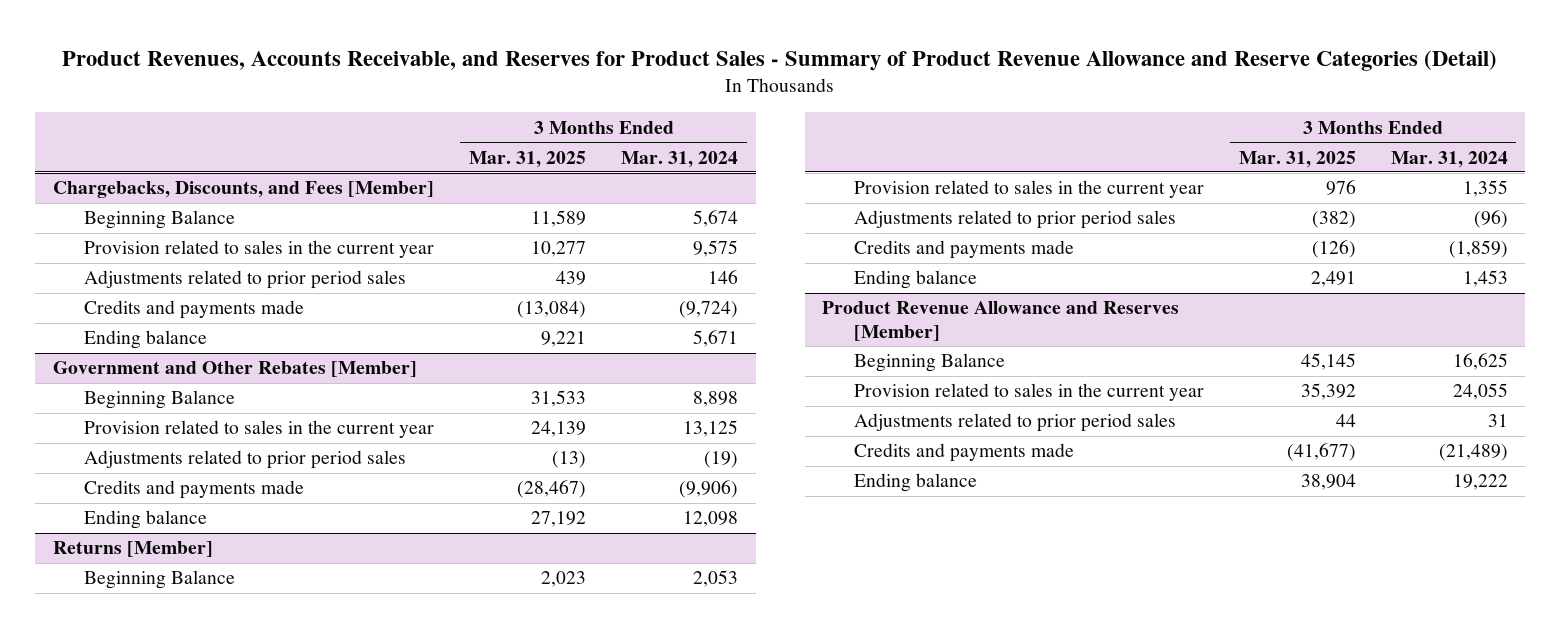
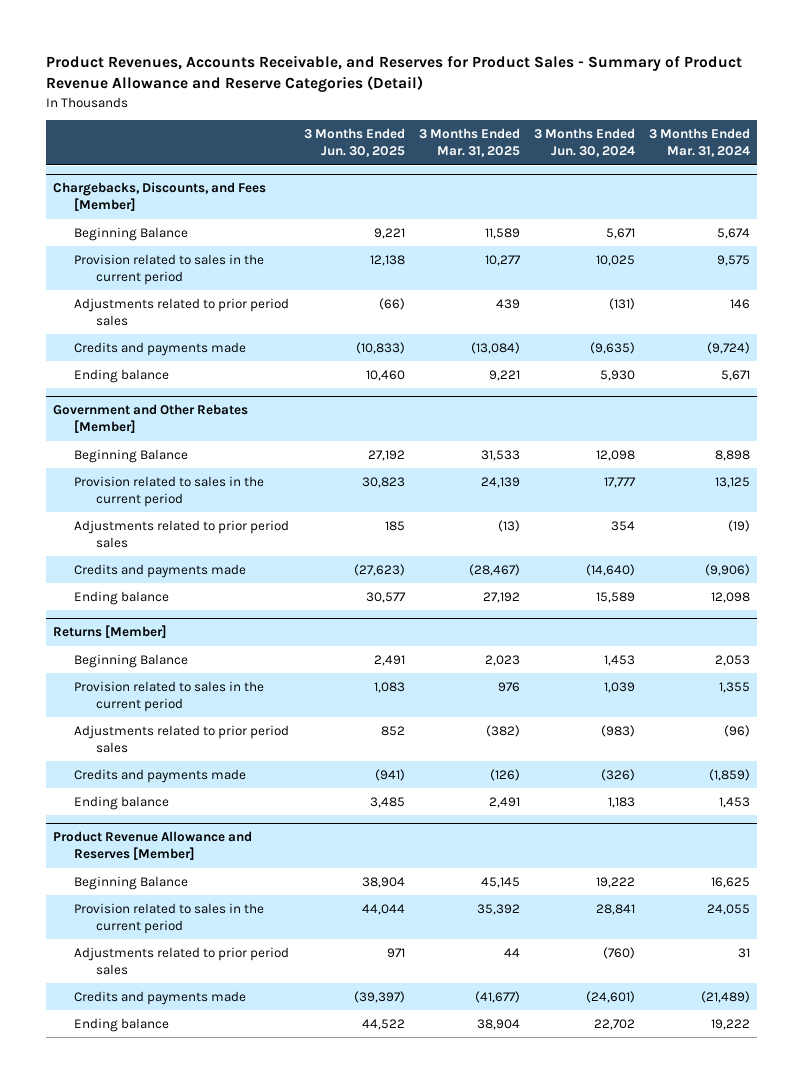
- | 3 Months Ended Mar. 31, 2025 | 3 Months Ended Mar. 31, 2024
+ | 3 Months Ended Jun. 30, 2025 | 3 Months Ended Mar. 31, 2025 | 3 Months Ended Jun. 30, 2024 | 3 Months Ended Mar. 31, 2024
@ Chargebacks, Discounts, and Fees [Member]
- Provision related to sales in the current year | 10,277 | 9,575
+ Provision related to sales in the current period | 12,138 | 10,277 | 10,025 | 9,575
@ Government and Other Rebates [Member]
- Provision related to sales in the current year | 24,139 | 13,125
+ Provision related to sales in the current period | 30,823 | 24,139 | 17,777 | 13,125
@ Returns [Member]
- Provision related to sales in the current year | 976 | 1,355
+ Provision related to sales in the current period | 1,083 | 976 | 1,039 | 1,355
@ Product Revenue Allowance and Reserves [Member]
- Provision related to sales in the current year | 35,392 | 24,055
+ Provision related to sales in the current period | 44,044 | 35,392 | 28,841 | 24,055

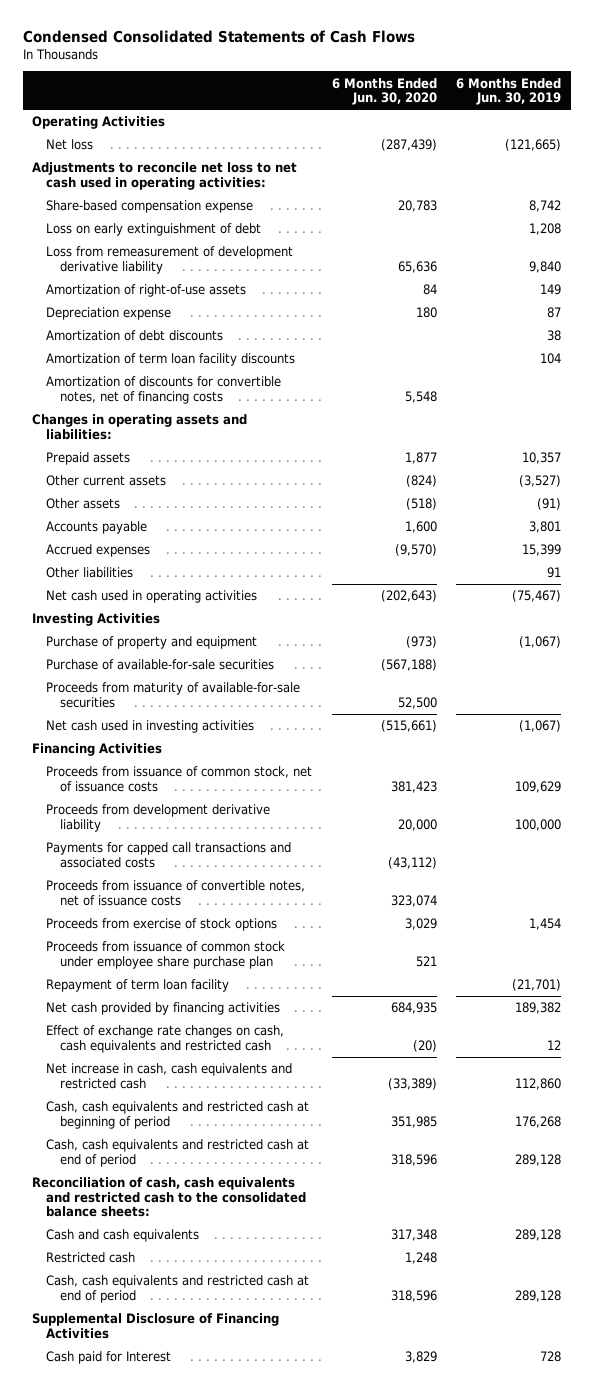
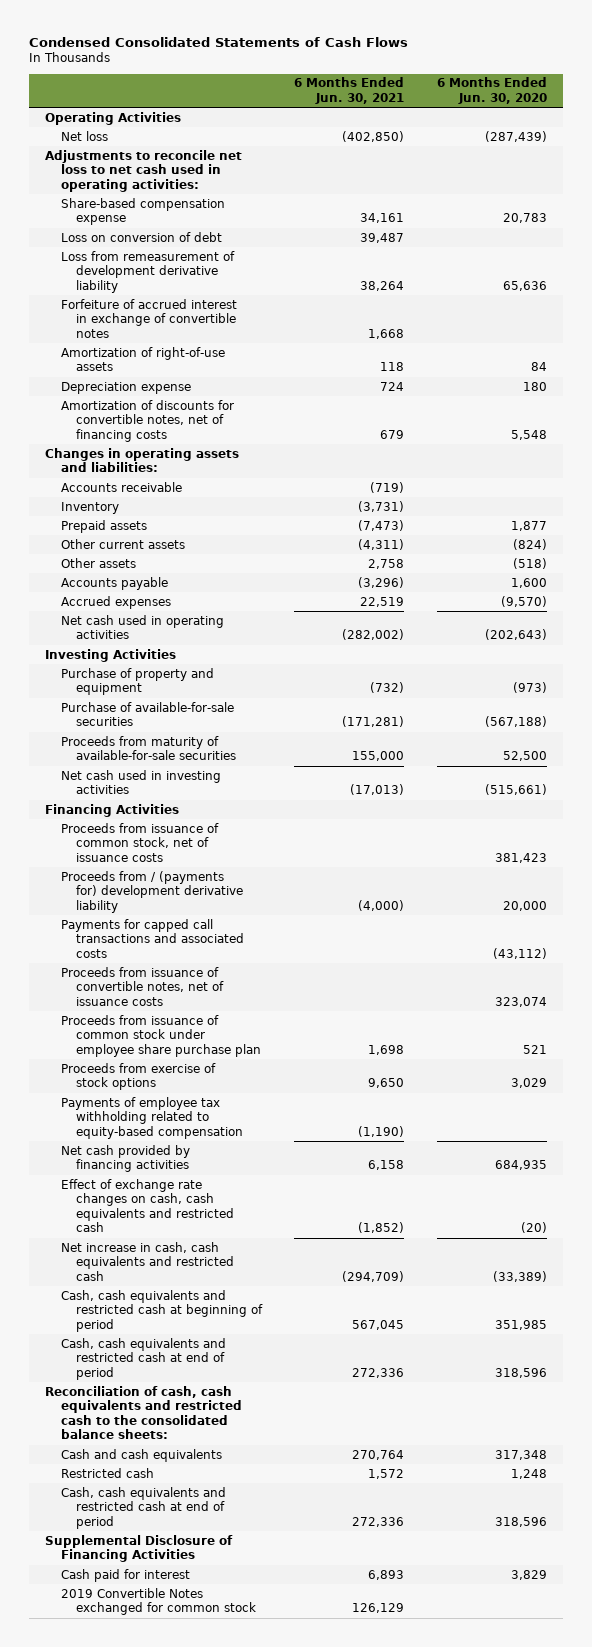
- | 6 Months Ended Jun. 30, 2020 | 6 Months Ended Jun. 30, 2019
+ | 6 Months Ended Jun. 30, 2021 | 6 Months Ended Jun. 30, 2020
- Loss on early extinguishment of debt | | 1,208
+ Loss on conversion of debt | 39,487 |
+ Forfeiture of accrued interest in exchange of convertible notes | 1,668 |
- Amortization of debt discounts | | 38
- Amortization of term loan facility discounts | | 104
+ Accounts receivable | (719) |
+ Inventory | (3,731) |
- Other liabilities | | 91
- Proceeds from development derivative liability | 20,000 | 100,000
+ Proceeds from / (payments for) development derivative liability | (4,000) | 20,000
- Repayment of term loan facility | | (21,701)
moved down: Proceeds from exercise of stock options | 9,650 | 3,029
+ Payments of employee tax withholding related to equity-based compensation | (1,190) |
- Cash paid for Interest | 3,829 | 728
+ Cash paid for interest | 6,893 | 3,829
+ 2019 Convertible Notes exchanged for common stock | 126,129 |

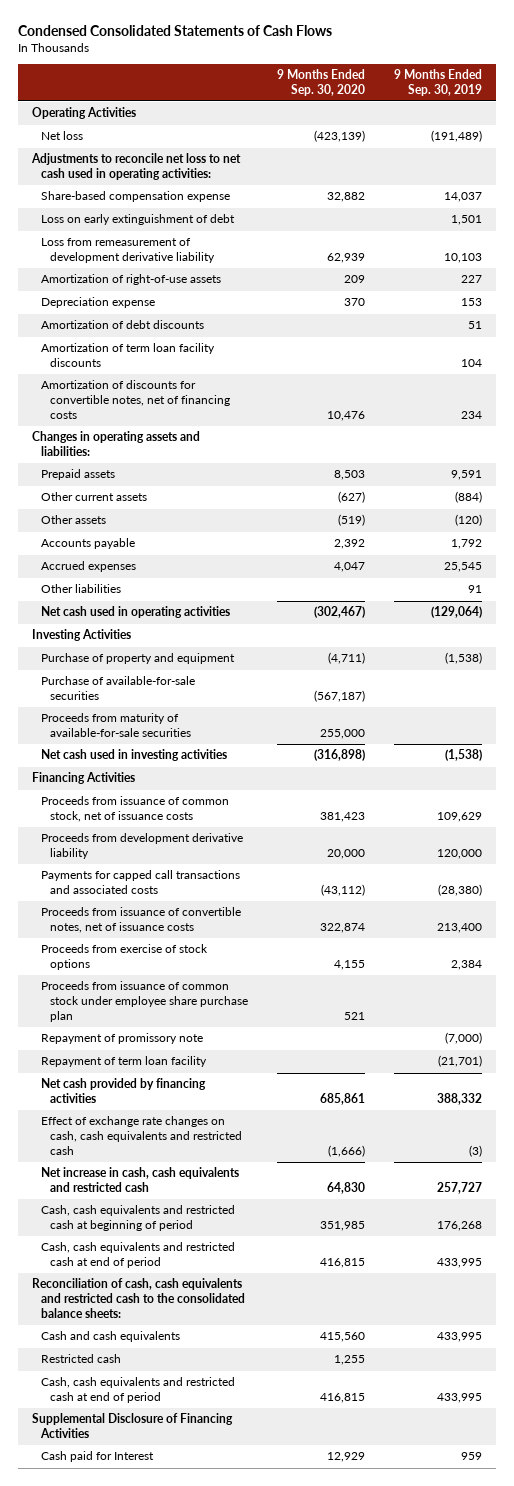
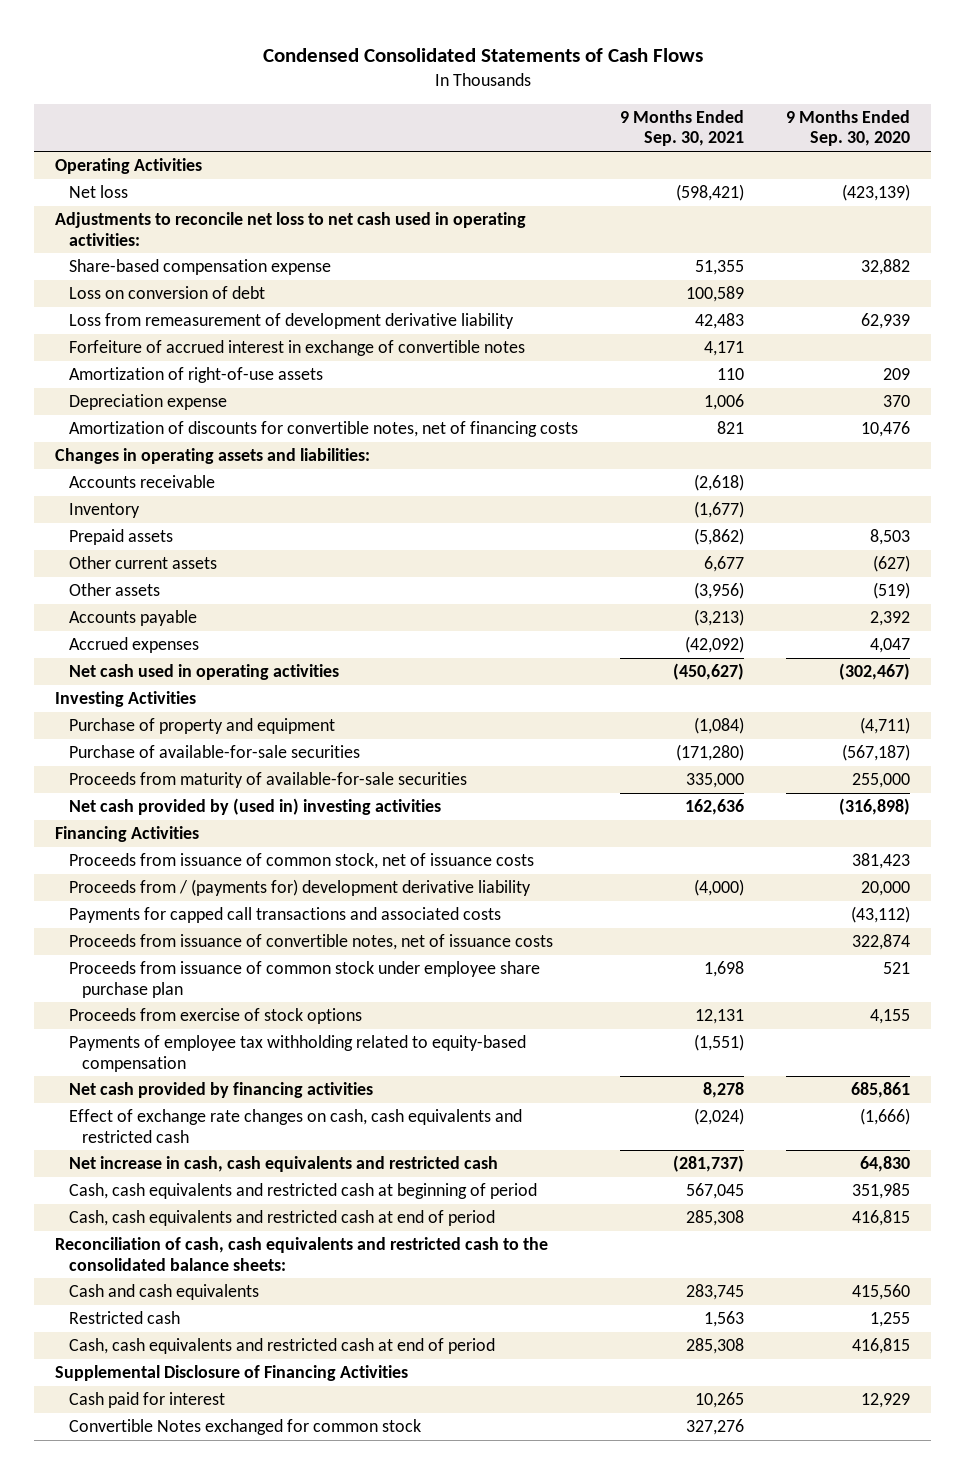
- | 9 Months Ended Sep. 30, 2020 | 9 Months Ended Sep. 30, 2019
+ | 9 Months Ended Sep. 30, 2021 | 9 Months Ended Sep. 30, 2020
- Loss on early extinguishment of debt | | 1,501
+ Loss on conversion of debt | 100,589 |
+ Forfeiture of accrued interest in exchange of convertible notes | 4,171 |
- Amortization of debt discounts | | 51
- Amortization of term loan facility discounts | | 104
+ Accounts receivable | (2,618) |
+ Inventory | (1,677) |
- Other liabilities | | 91
- Net cash used in investing activities | (316,898) | (1,538)
+ Net cash provided by (used in) investing activities | 162,636 | (316,898)
- Proceeds from development derivative liability | 20,000 | 120,000
+ Proceeds from / (payments for) development derivative liability | (4,000) | 20,000
- Repayment of promissory note | | (7,000)
- Repayment of term loan facility | | (21,701)
moved down: Proceeds from exercise of stock options | 12,131 | 4,155
+ Payments of employee tax withholding related to equity-based compensation | (1,551) |
- Cash paid for Interest | 12,929 | 959
+ Cash paid for interest | 10,265 | 12,929
+ Convertible Notes exchanged for common stock | 327,276 |

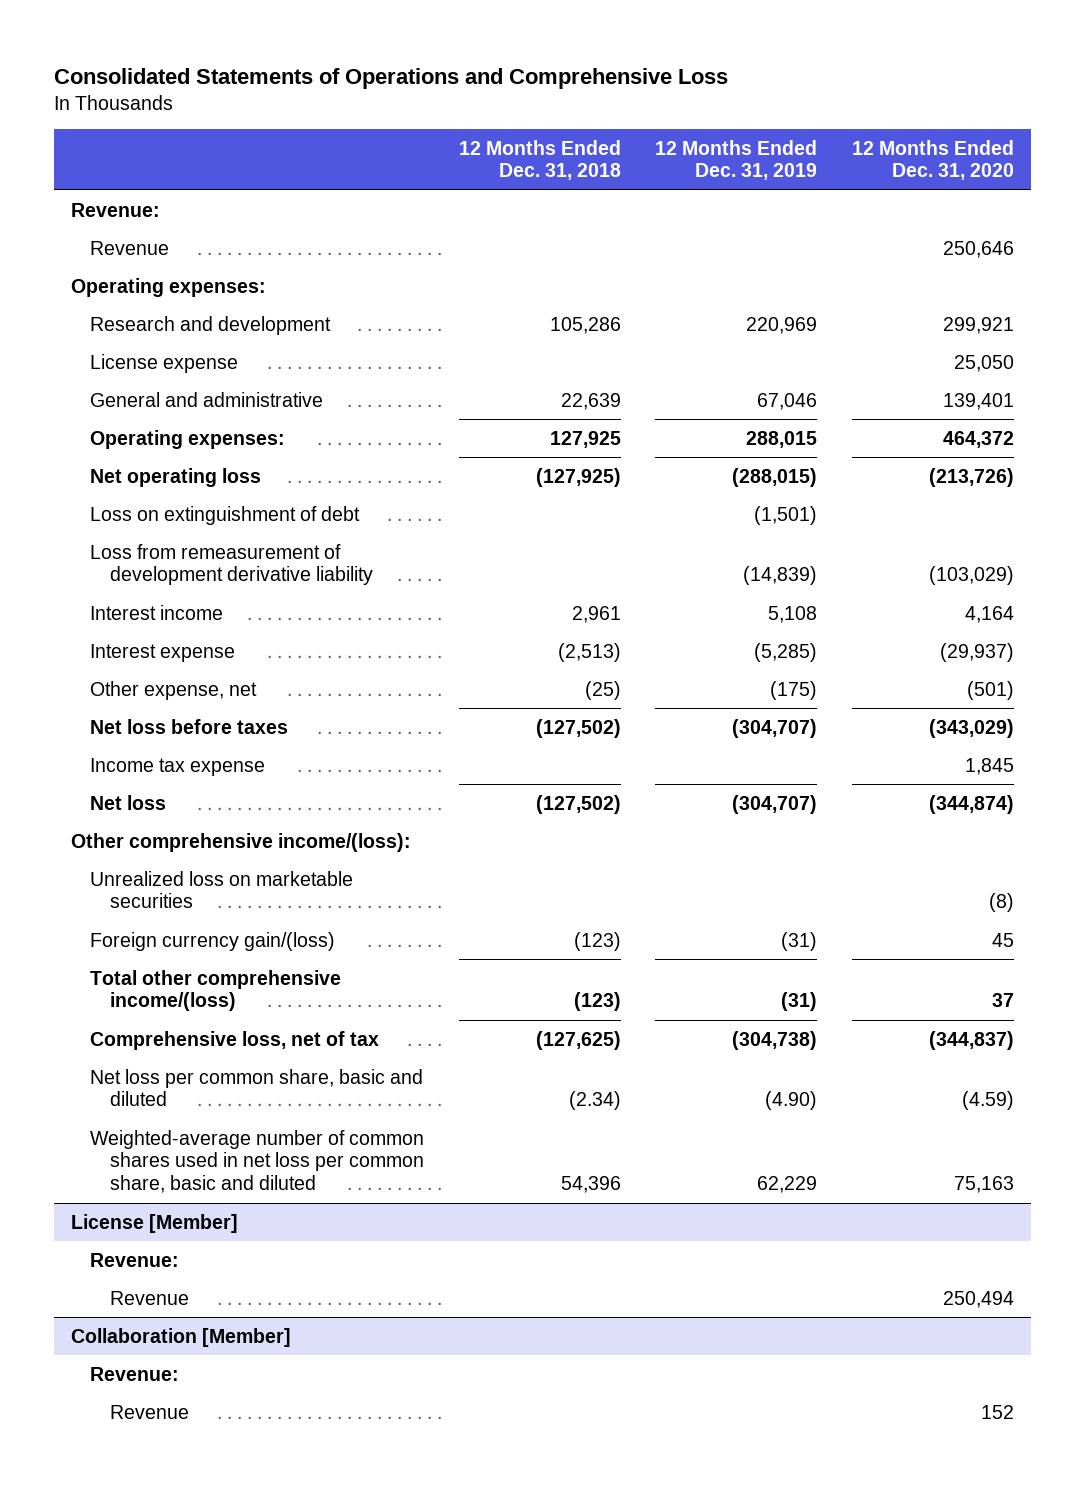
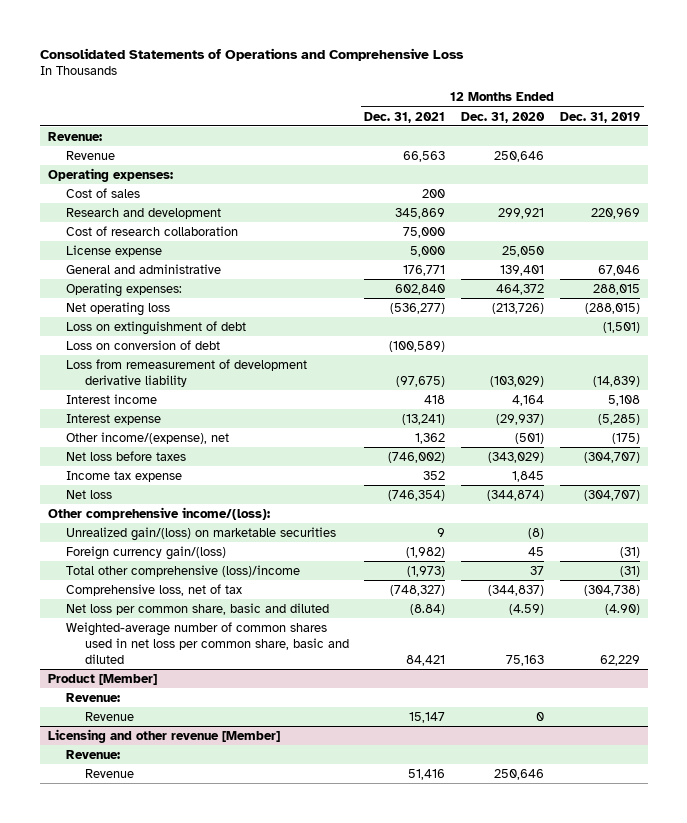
- | 12 Months Ended Dec. 31, 2018 | 12 Months Ended Dec. 31, 2019 | 12 Months Ended Dec. 31, 2020
+ | 12 Months Ended Dec. 31, 2021 | 12 Months Ended Dec. 31, 2020 | 12 Months Ended Dec. 31, 2019
+ Cost of sales | 200 | |
+ Cost of research collaboration | 75,000 | |
+ Loss on conversion of debt | (100,589) | |
- Other expense, net | (25) | (175) | (501)
+ Other income/(expense), net | 1,362 | (501) | (175)
- Unrealized loss on marketable securities | | | (8)
+ Unrealized gain/(loss) on marketable securities | 9 | (8) |
- Total other comprehensive income/(loss) | (123) | (31) | 37
+ Total other comprehensive (loss)/income | (1,973) | 37 | (31)
- License [Member]
+ Product [Member]
- Revenue | | | 250,494
- Collaboration [Member]
+ Revenue | 15,147 | 0 |
+ Licensing and other revenue [Member]
- Revenue | | | 152
+ Revenue | 51,416 | 250,646 |

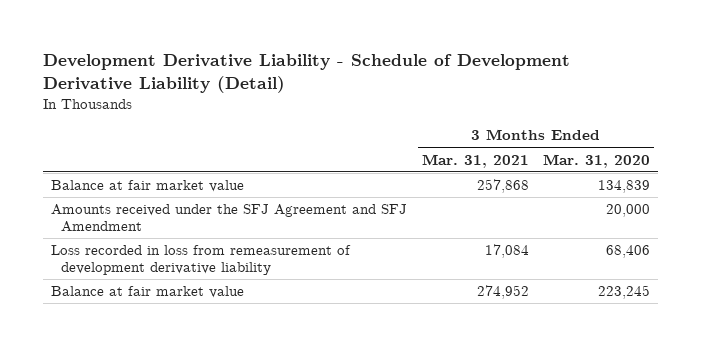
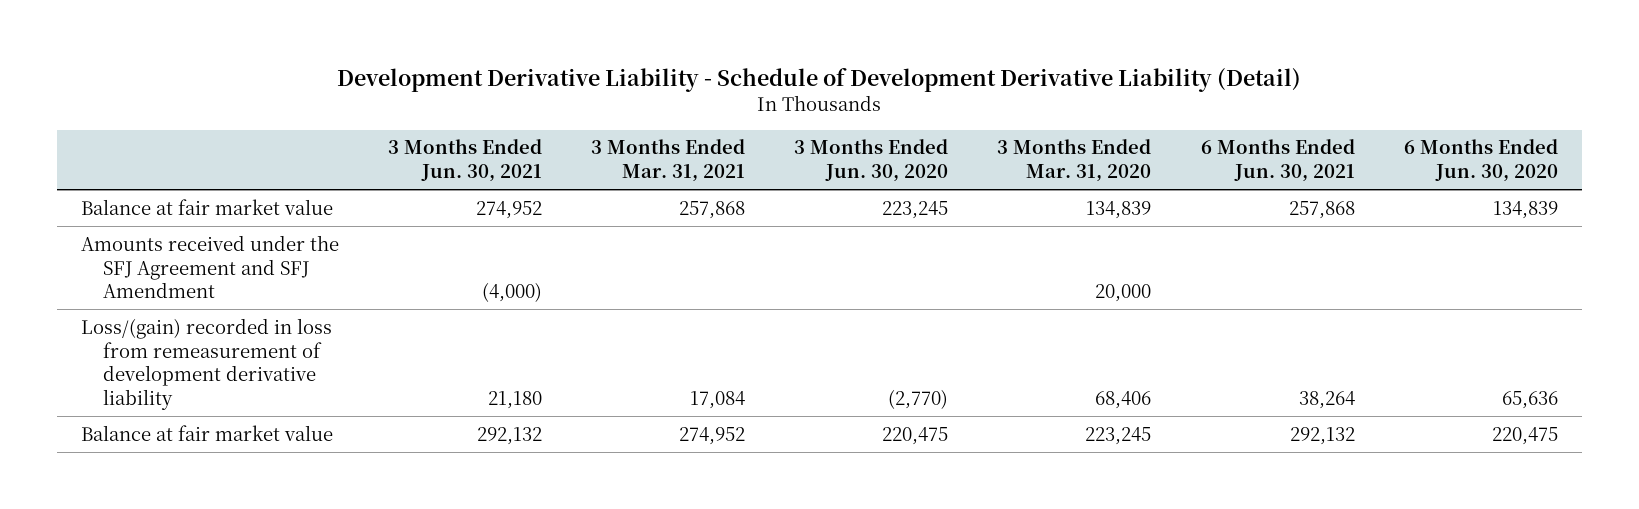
- | 3 Months Ended Mar. 31, 2021 | 3 Months Ended Mar. 31, 2020
+ | 3 Months Ended Jun. 30, 2021 | 3 Months Ended Mar. 31, 2021 | 3 Months Ended Jun. 30, 2020 | 3 Months Ended Mar. 31, 2020 | 6 Months Ended Jun. 30, 2021 | 6 Months Ended Jun. 30, 2020
- Loss recorded in loss from remeasurement of development derivative liability | 17,084 | 68,406
+ Loss/(gain) recorded in loss from remeasurement of development derivative liability | 21,180 | 17,084 | (2,770) | 68,406 | 38,264 | 65,636

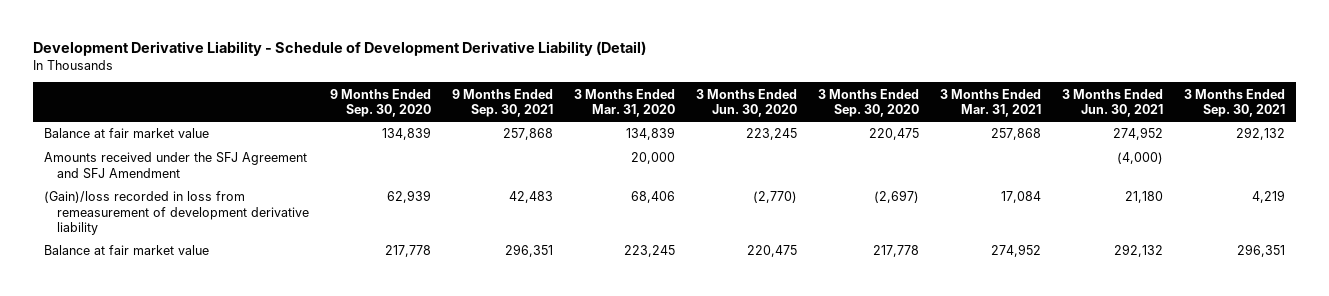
- | 3 Months Ended Jun. 30, 2021 | 3 Months Ended Mar. 31, 2021 | 3 Months Ended Jun. 30, 2020 | 3 Months Ended Mar. 31, 2020 | 6 Months Ended Jun. 30, 2021 | 6 Months Ended Jun. 30, 2020
+ | 9 Months Ended Sep. 30, 2020 | 9 Months Ended Sep. 30, 2021 | 3 Months Ended Mar. 31, 2020 | 3 Months Ended Jun. 30, 2020 | 3 Months Ended Sep. 30, 2020 | 3 Months Ended Mar. 31, 2021 | 3 Months Ended Jun. 30, 2021 | 3 Months Ended Sep. 30, 2021
- Loss/(gain) recorded in loss from remeasurement of development derivative liability | 21,180 | 17,084 | (2,770) | 68,406 | 38,264 | 65,636
+ (Gain)/loss recorded in loss from remeasurement of development derivative liability | 62,939 | 42,483 | 68,406 | (2,770) | (2,697) | 17,084 | 21,180 | 4,219

